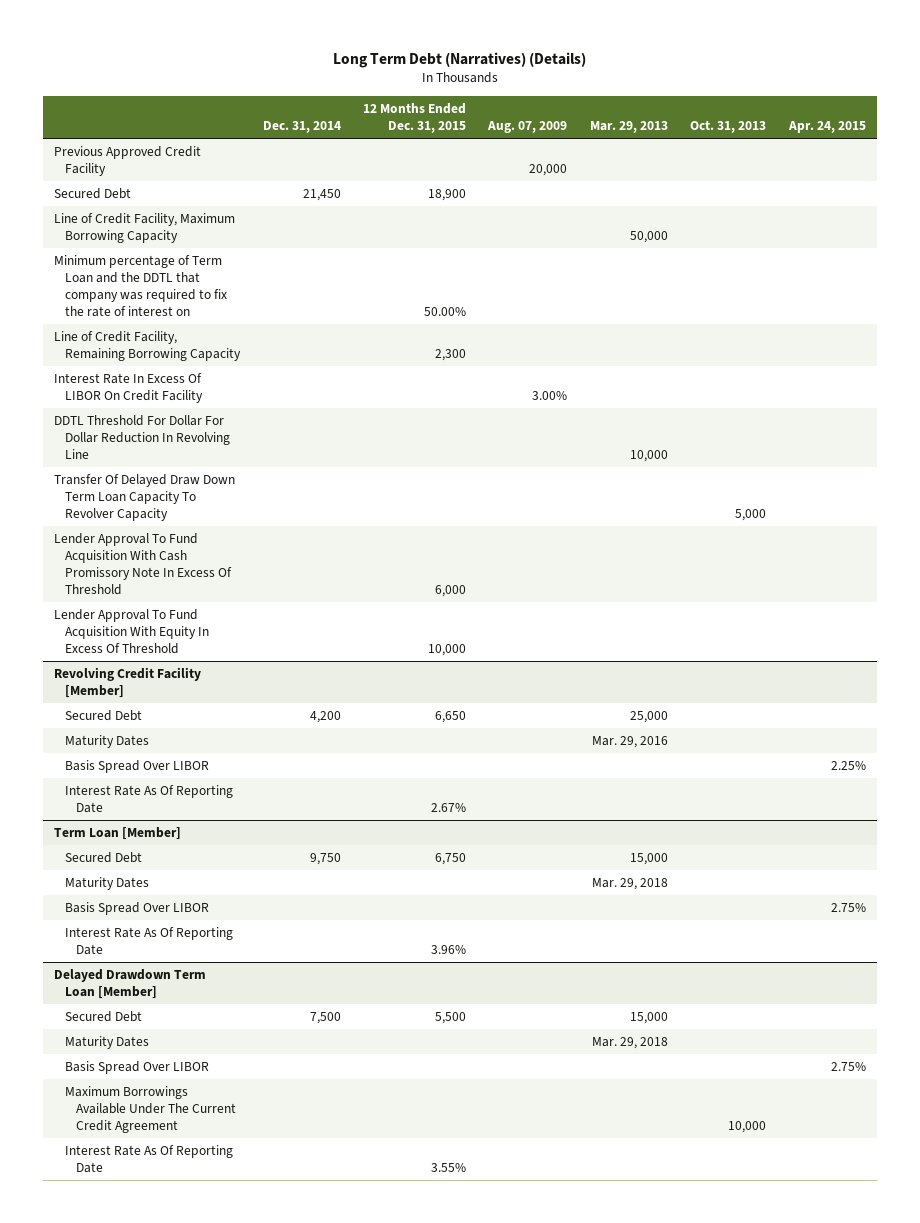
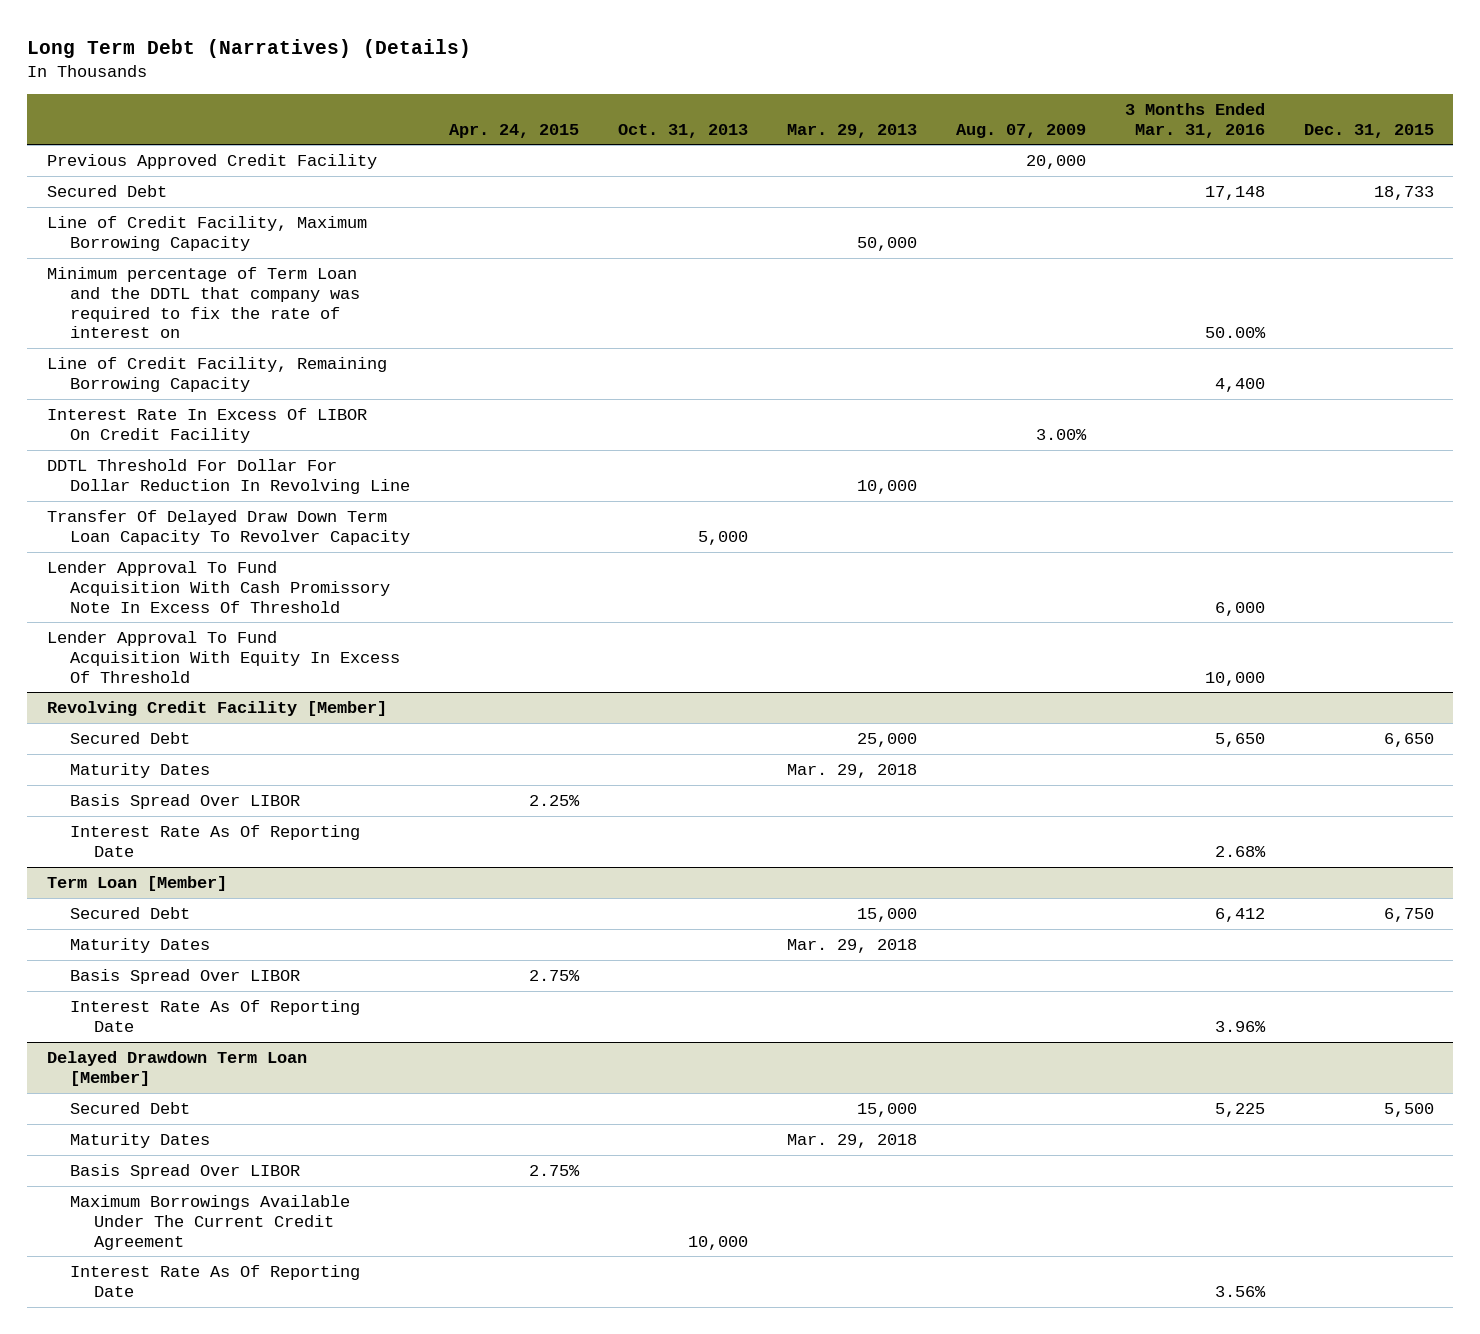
- | Dec. 31, 2014 | 12 Months Ended Dec. 31, 2015 | Aug. 07, 2009 | Mar. 29, 2013 | Oct. 31, 2013 | Apr. 24, 2015
+ | Apr. 24, 2015 | Oct. 31, 2013 | Mar. 29, 2013 | Aug. 07, 2009 | 3 Months Ended Mar. 31, 2016 | Dec. 31, 2015
@ Revolving Credit Facility [Member]
- Maturity Dates | | | | Mar. 29, 2016 | |
+ Maturity Dates | | | Mar. 29, 2018 | | |

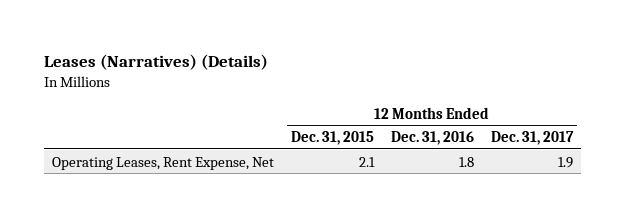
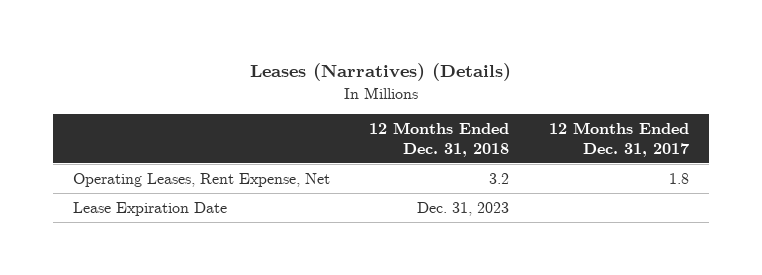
- | 12 Months Ended Dec. 31, 2015 | 12 Months Ended Dec. 31, 2016 | 12 Months Ended Dec. 31, 2017
+ | 12 Months Ended Dec. 31, 2018 | 12 Months Ended Dec. 31, 2017
- Operating Leases, Rent Expense, Net | 2.1 | 1.8 | 1.9
+ Operating Leases, Rent Expense, Net | 3.2 | 1.8
+ Lease Expiration Date | Dec. 31, 2023 |

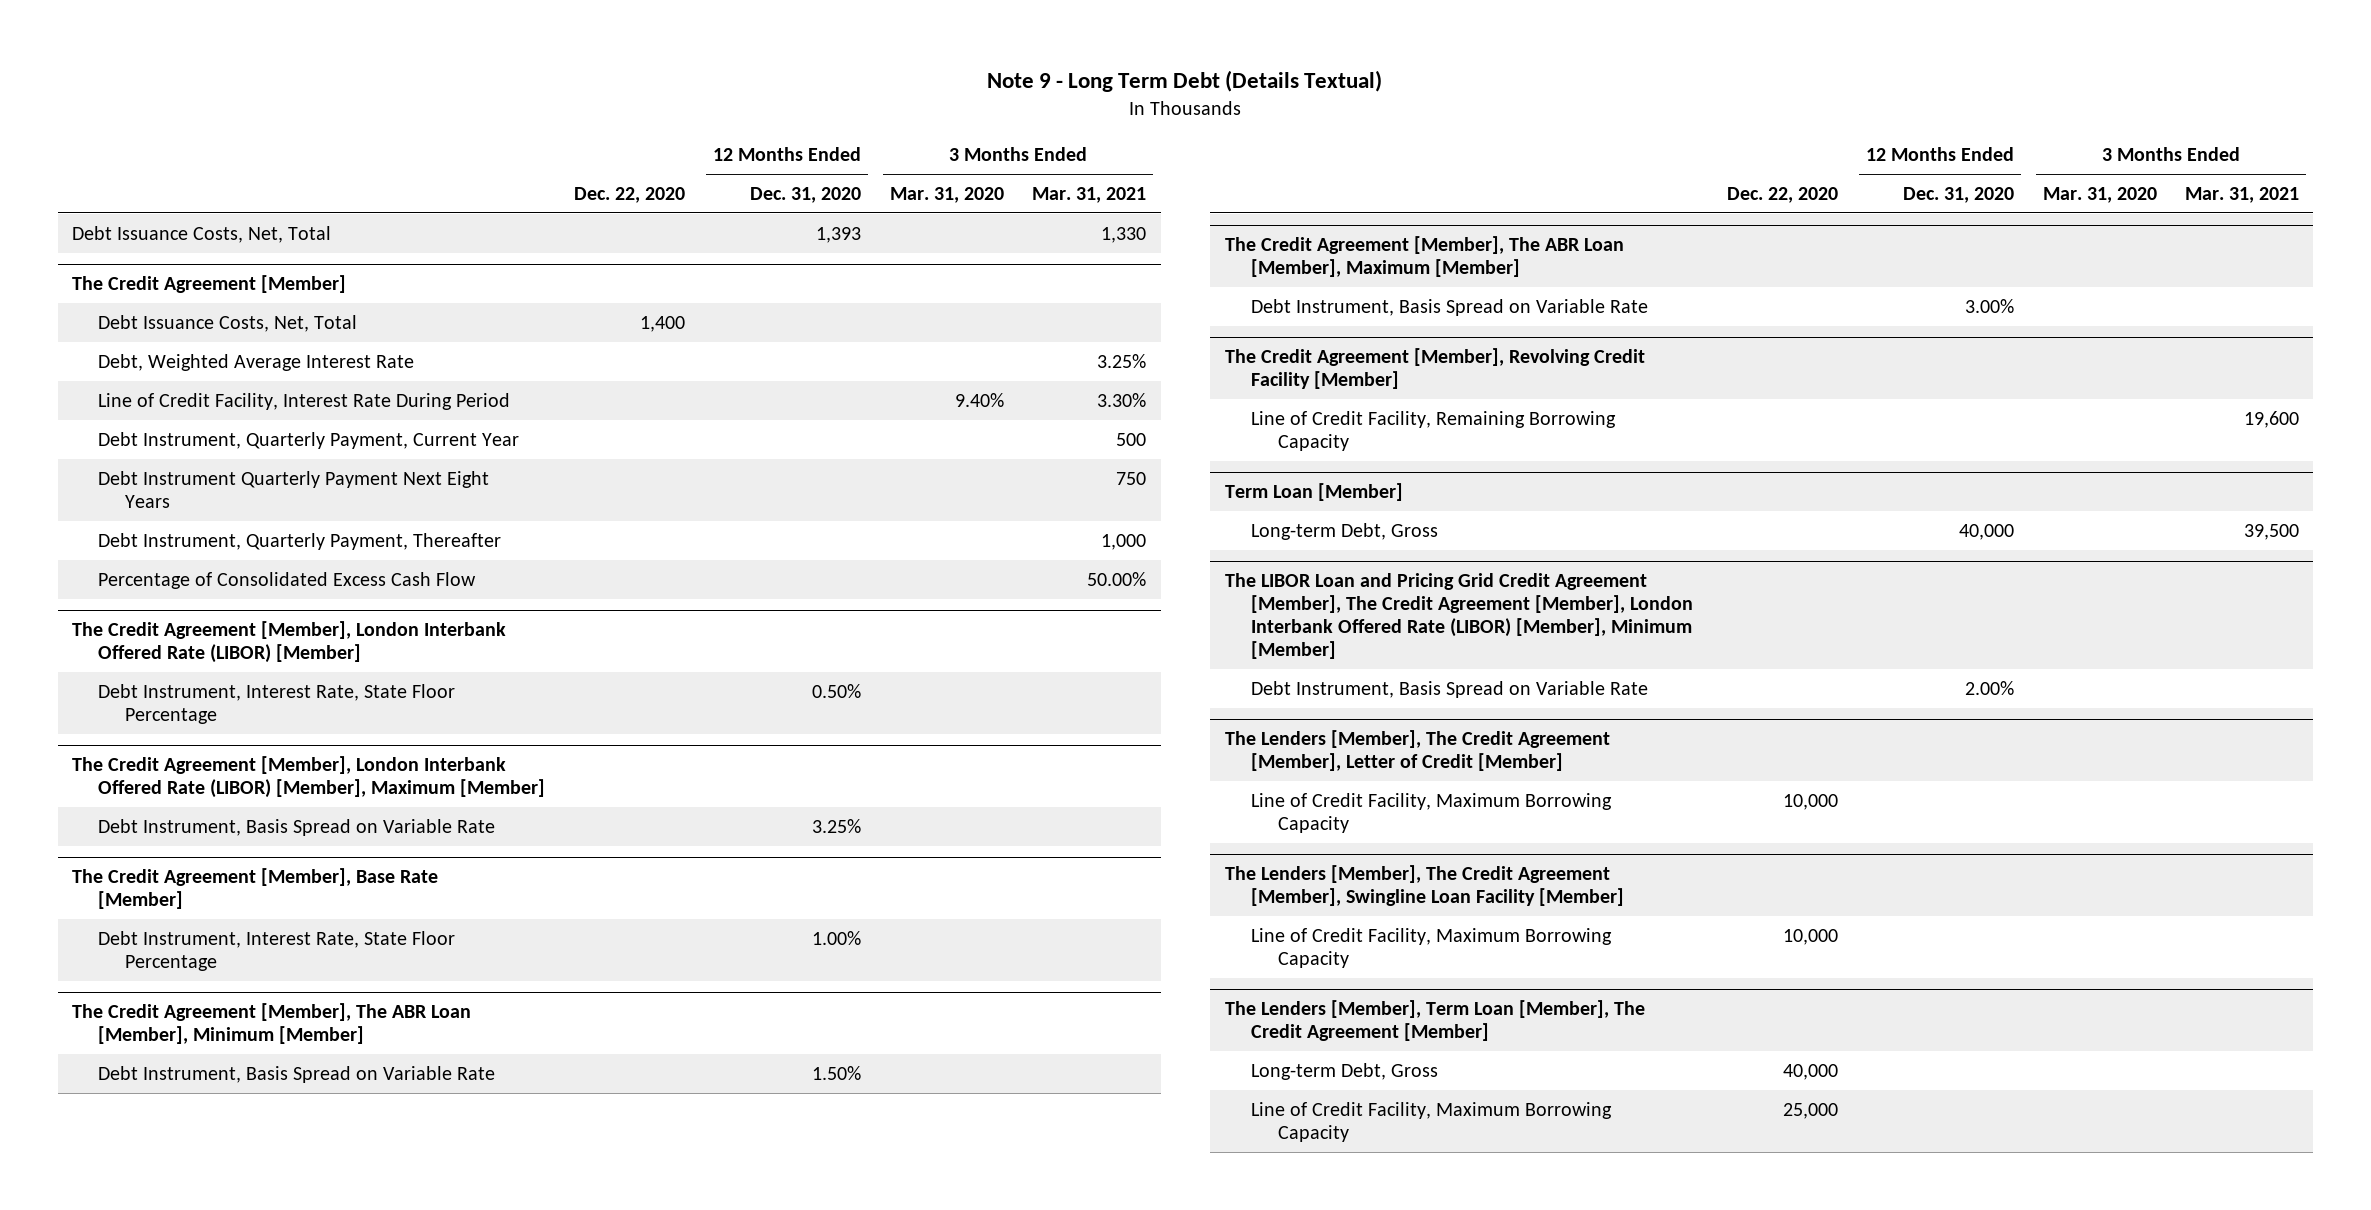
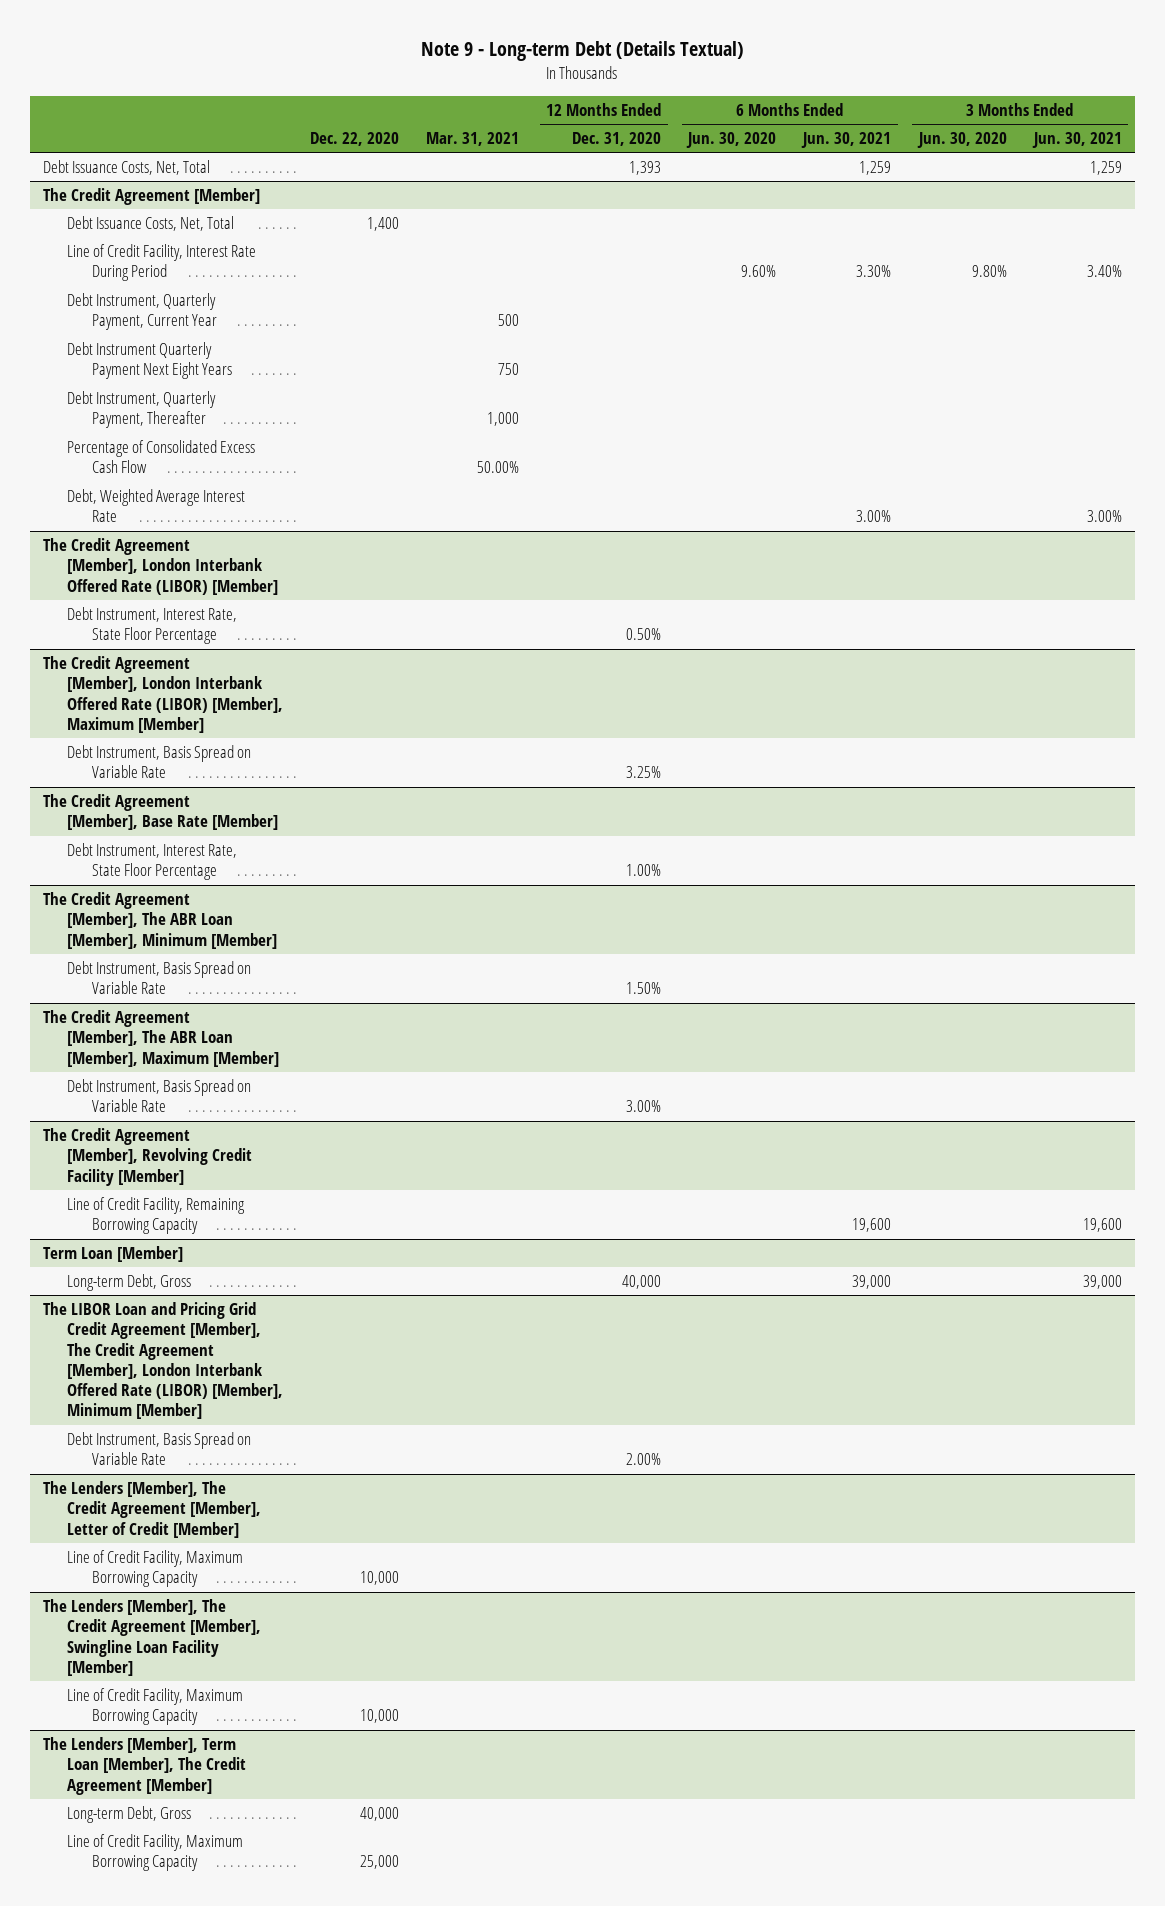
- Note 9 - Long Term Debt (Details Textual)
+ Note 9 - Long-term Debt (Details Textual)
- | Dec. 22, 2020 | 12 Months Ended Dec. 31, 2020 | 3 Months Ended Mar. 31, 2020 | 3 Months Ended Mar. 31, 2021
+ | Dec. 22, 2020 | Mar. 31, 2021 | 12 Months Ended Dec. 31, 2020 | 6 Months Ended Jun. 30, 2020 | 6 Months Ended Jun. 30, 2021 | 3 Months Ended Jun. 30, 2020 | 3 Months Ended Jun. 30, 2021
@ The Credit Agreement [Member]
moved down: Debt, Weighted Average Interest Rate | | | | | 3.00% | | 3.00%

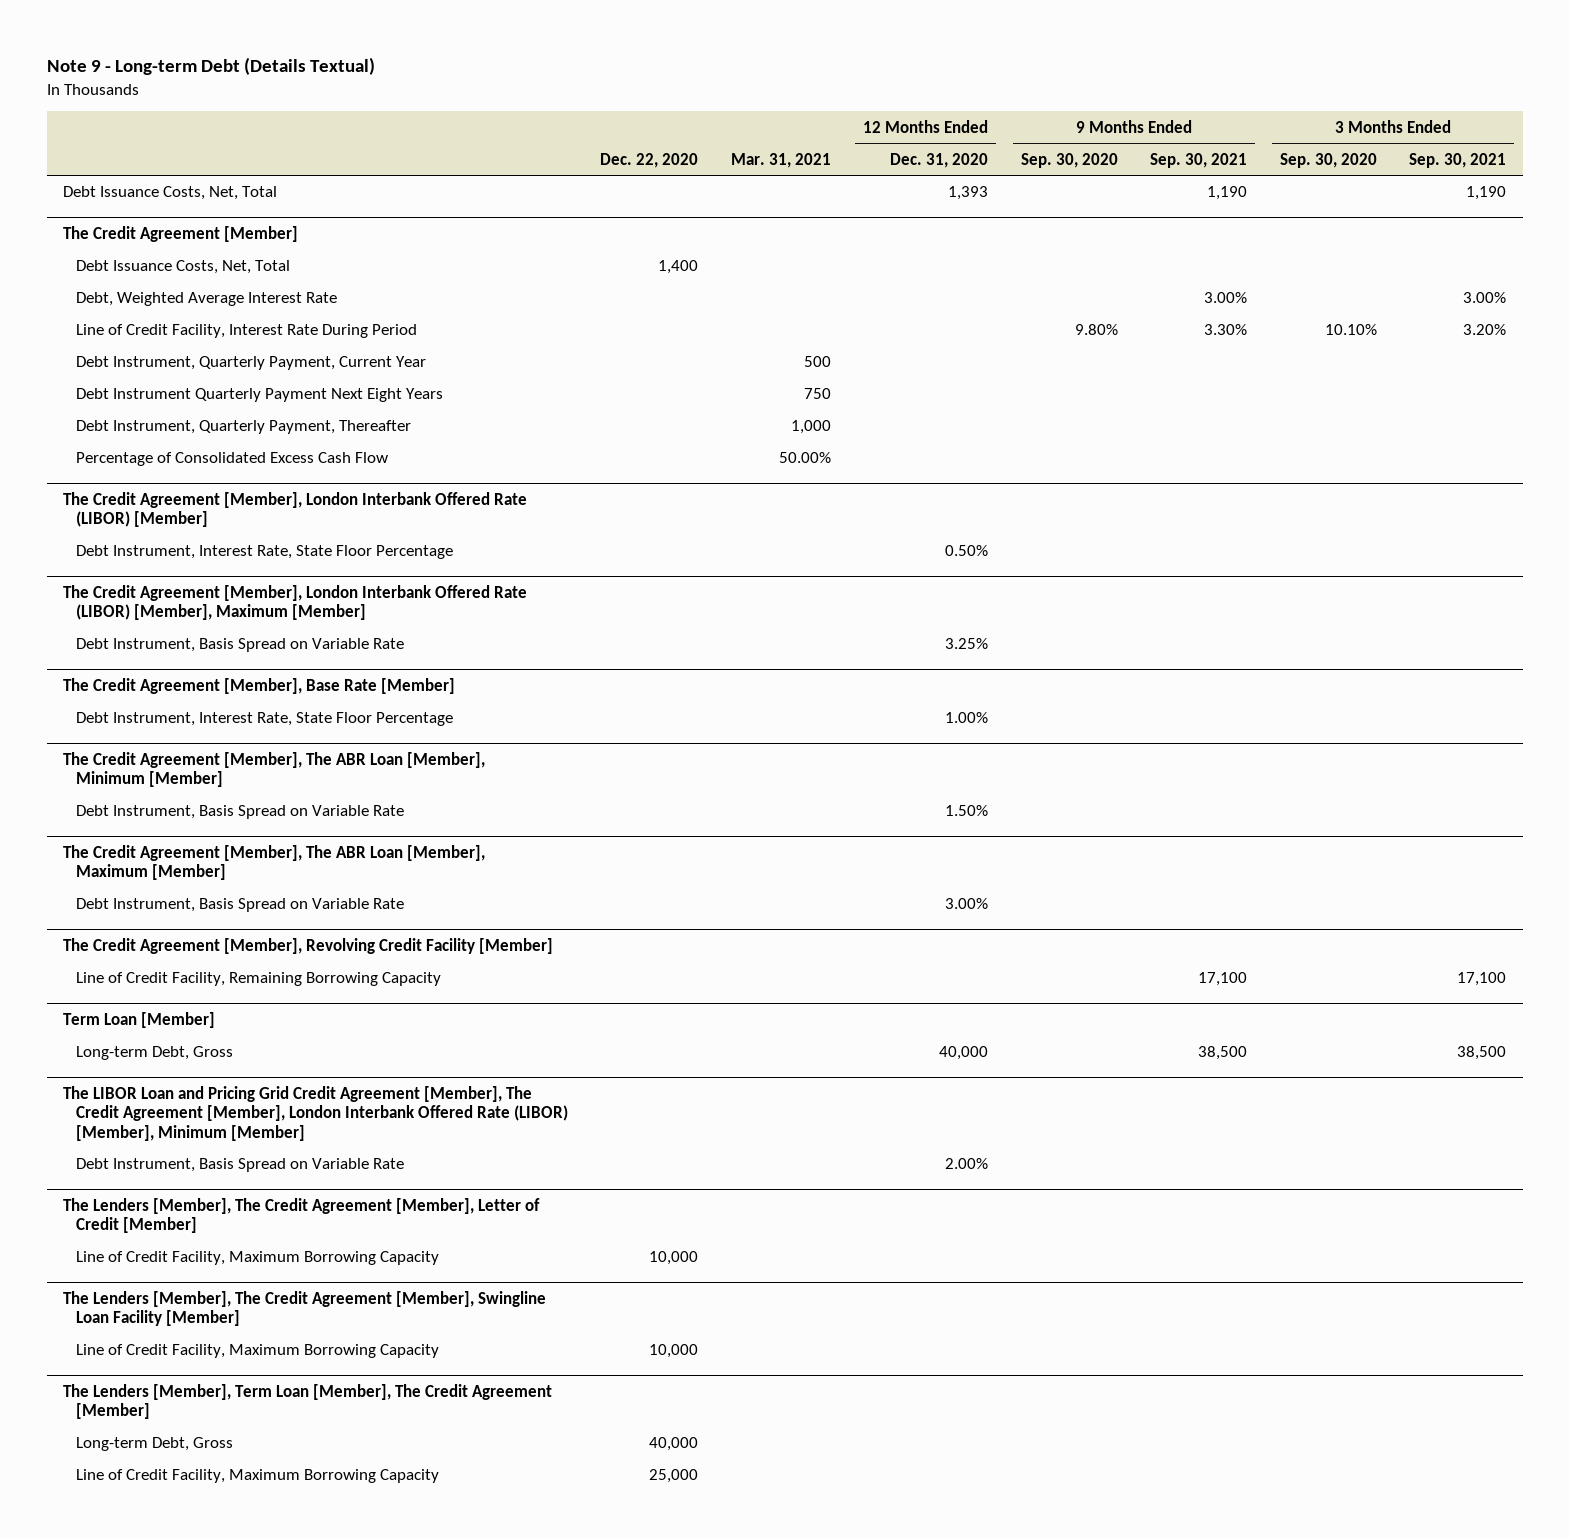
- | Dec. 22, 2020 | Mar. 31, 2021 | 12 Months Ended Dec. 31, 2020 | 6 Months Ended Jun. 30, 2020 | 6 Months Ended Jun. 30, 2021 | 3 Months Ended Jun. 30, 2020 | 3 Months Ended Jun. 30, 2021
+ | Dec. 22, 2020 | Mar. 31, 2021 | 12 Months Ended Dec. 31, 2020 | 9 Months Ended Sep. 30, 2020 | 9 Months Ended Sep. 30, 2021 | 3 Months Ended Sep. 30, 2020 | 3 Months Ended Sep. 30, 2021
@ The Credit Agreement [Member]
moved up: Debt, Weighted Average Interest Rate | | | | | 3.00% | | 3.00%

